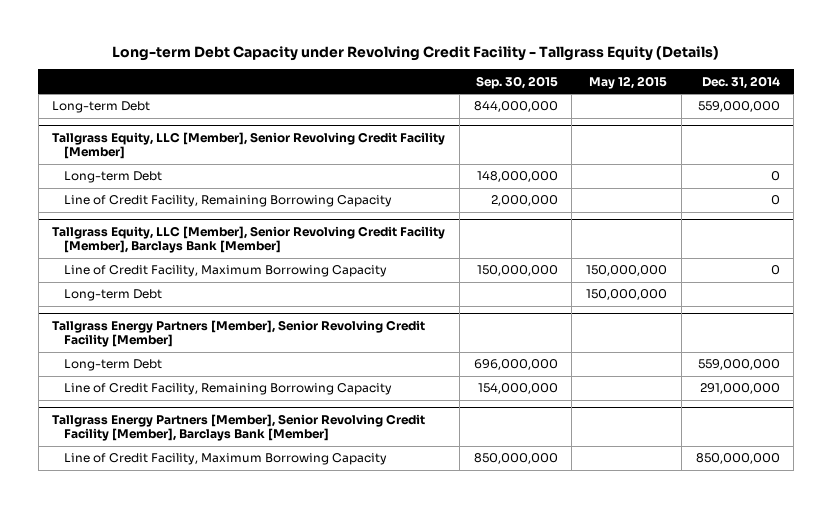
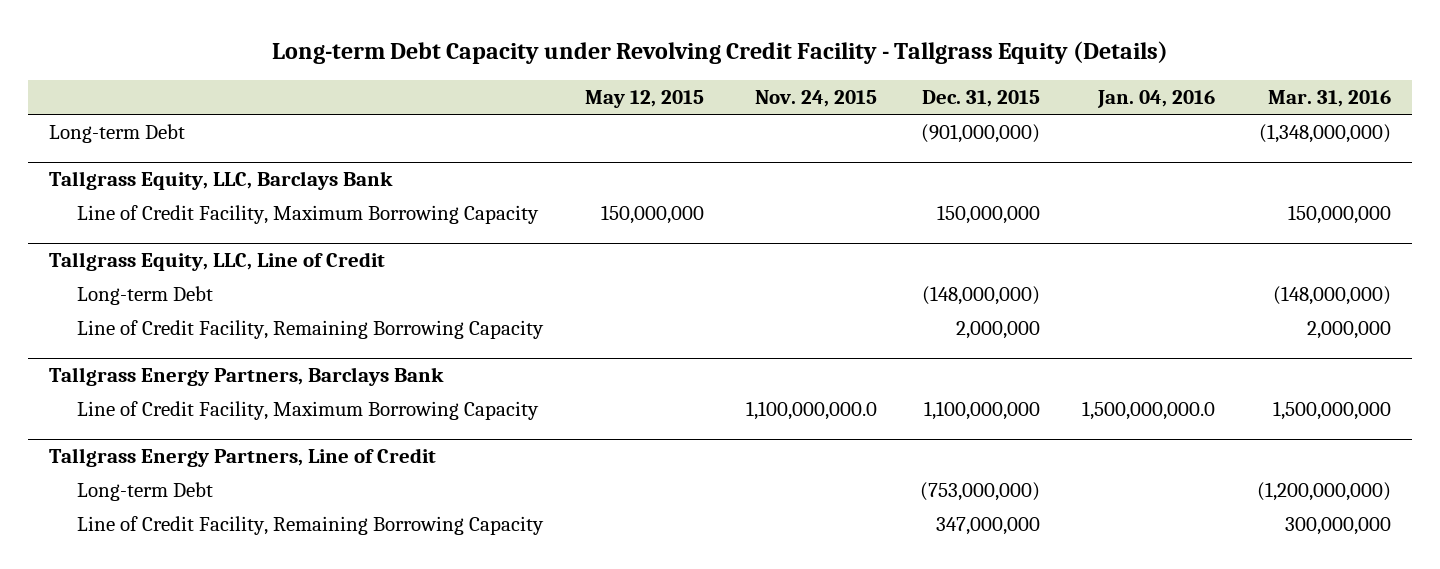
- | Sep. 30, 2015 | May 12, 2015 | Dec. 31, 2014
+ | May 12, 2015 | Nov. 24, 2015 | Dec. 31, 2015 | Jan. 04, 2016 | Mar. 31, 2016
- Tallgrass Equity, LLC [Member], Senior Revolving Credit Facility [Member]
- Long-term Debt | 148,000,000 | | 0
- Line of Credit Facility, Remaining Borrowing Capacity | 2,000,000 | | 0
- Tallgrass Equity, LLC [Member], Senior Revolving Credit Facility [Member], Barclays Bank [Member]
+ Tallgrass Equity, LLC, Barclays Bank
- Long-term Debt | | 150,000,000 |
- Tallgrass Energy Partners [Member], Senior Revolving Credit Facility [Member]
- Long-term Debt | 696,000,000 | | 559,000,000
- Line of Credit Facility, Remaining Borrowing Capacity | 154,000,000 | | 291,000,000
- Tallgrass Energy Partners [Member], Senior Revolving Credit Facility [Member], Barclays Bank [Member]
+ Tallgrass Equity, LLC, Line of Credit
+ Long-term Debt | | | (148,000,000) | | (148,000,000)
+ Line of Credit Facility, Remaining Borrowing Capacity | | | 2,000,000 | | 2,000,000
+ Tallgrass Energy Partners, Barclays Bank
+ Tallgrass Energy Partners, Line of Credit
+ Long-term Debt | | | (753,000,000) | | (1,200,000,000)
+ Line of Credit Facility, Remaining Borrowing Capacity | | | 347,000,000 | | 300,000,000

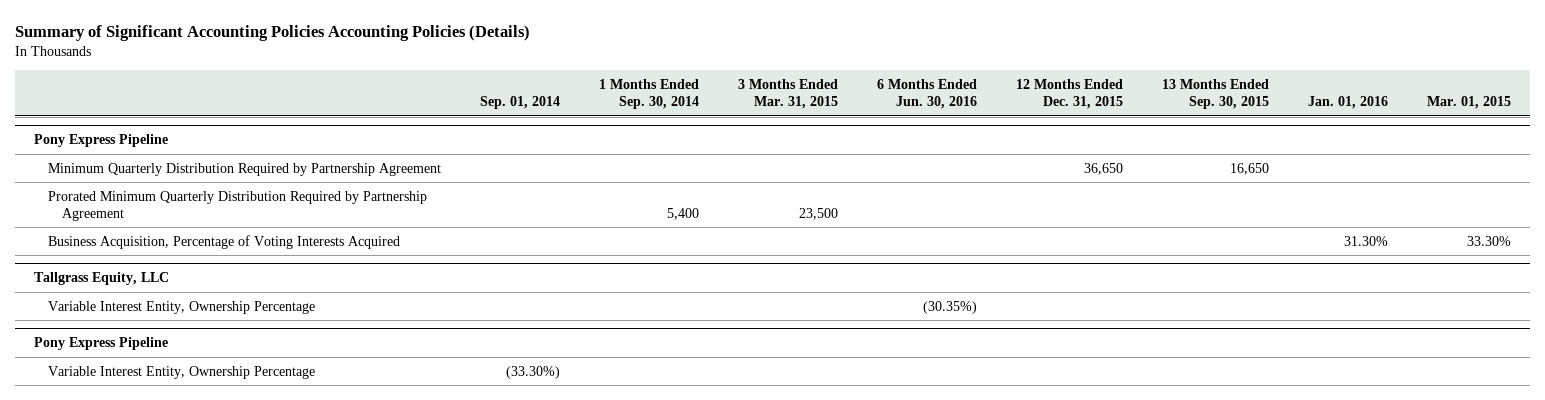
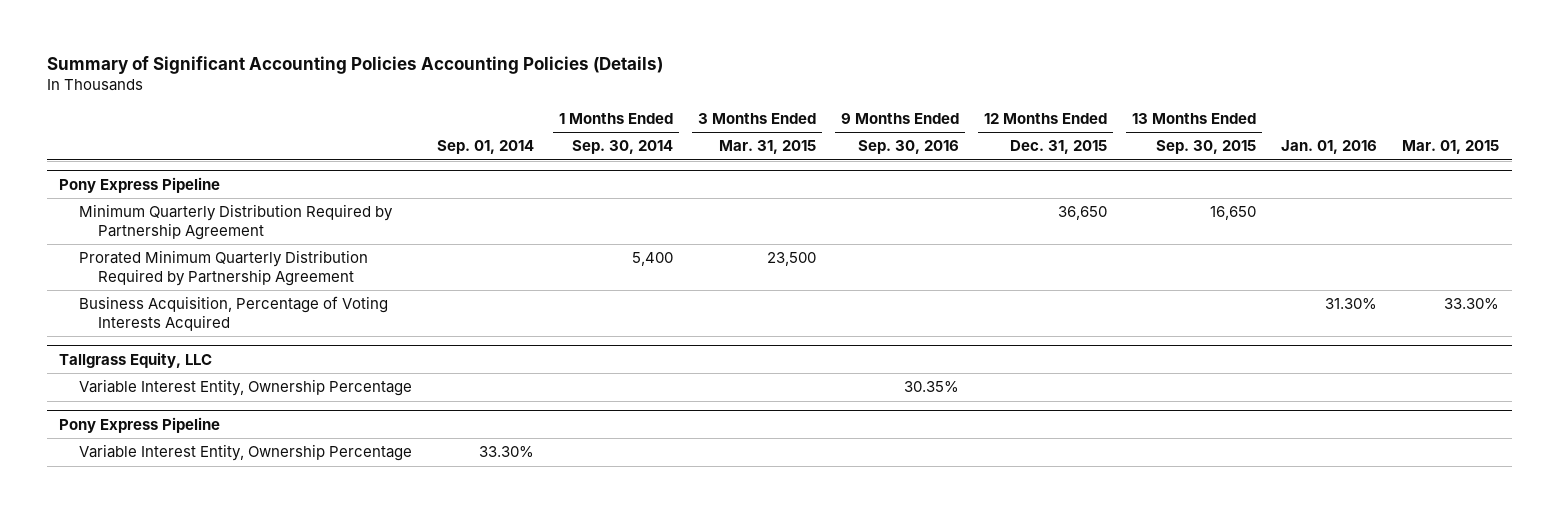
- | Sep. 01, 2014 | 1 Months Ended Sep. 30, 2014 | 3 Months Ended Mar. 31, 2015 | 6 Months Ended Jun. 30, 2016 | 12 Months Ended Dec. 31, 2015 | 13 Months Ended Sep. 30, 2015 | Jan. 01, 2016 | Mar. 01, 2015
+ | Sep. 01, 2014 | 1 Months Ended Sep. 30, 2014 | 3 Months Ended Mar. 31, 2015 | 9 Months Ended Sep. 30, 2016 | 12 Months Ended Dec. 31, 2015 | 13 Months Ended Sep. 30, 2015 | Jan. 01, 2016 | Mar. 01, 2015
@ Pony Express Pipeline
- Variable Interest Entity, Ownership Percentage | (33.30%) | | | | | | |
+ Variable Interest Entity, Ownership Percentage | 33.30% | | | | | | |

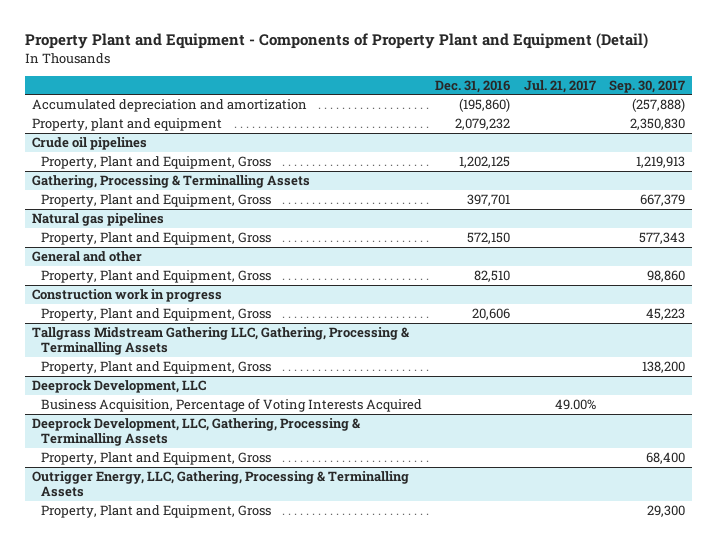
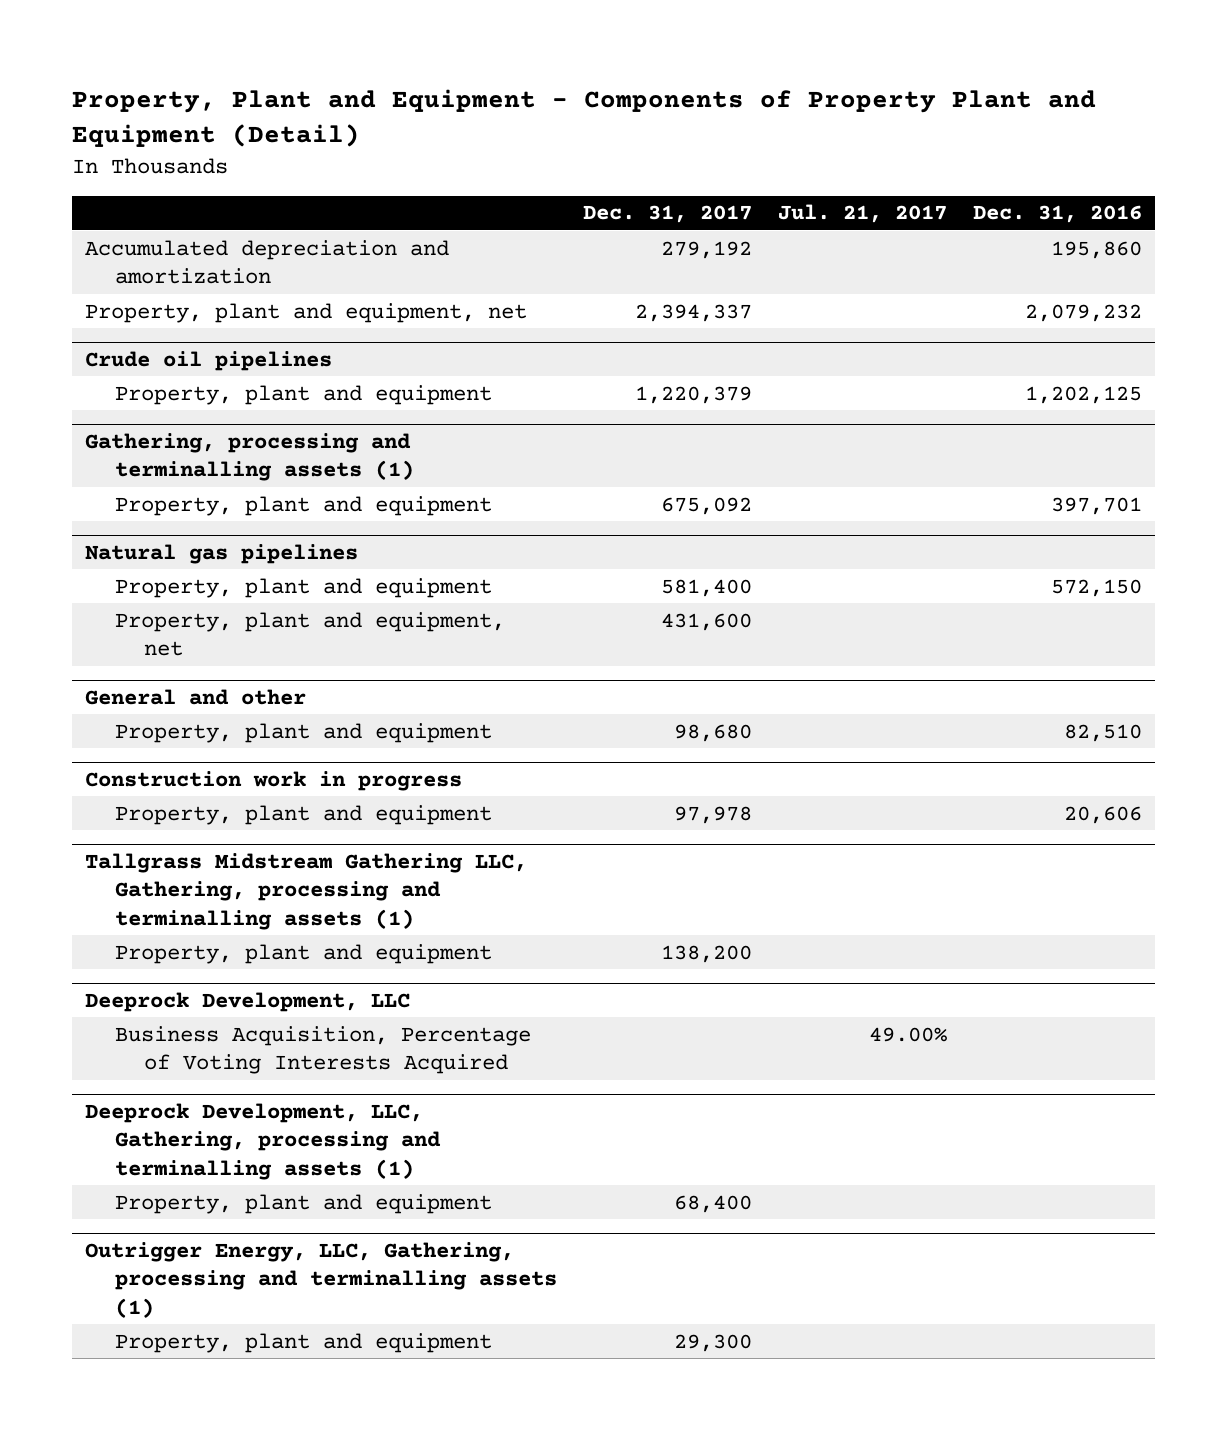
- Property Plant and Equipment - Components of Property Plant and Equipment (Detail)
+ Property, Plant and Equipment - Components of Property Plant and Equipment (Detail)
- | Dec. 31, 2016 | Jul. 21, 2017 | Sep. 30, 2017
+ | Dec. 31, 2017 | Jul. 21, 2017 | Dec. 31, 2016
- Accumulated depreciation and amortization | (195,860) | | (257,888)
- Property, plant and equipment | 2,079,232 | | 2,350,830
+ Accumulated depreciation and amortization | 279,192 | | 195,860
+ Property, plant and equipment, net | 2,394,337 | | 2,079,232
@ Crude oil pipelines
- Property, Plant and Equipment, Gross | 1,202,125 | | 1,219,913
- Gathering, Processing & Terminalling Assets
- Property, Plant and Equipment, Gross | 397,701 | | 667,379
@ Crude oil pipelines
+ Property, plant and equipment | 1,220,379 | | 1,202,125
+ Gathering, processing and terminalling assets (1)
+ Property, plant and equipment | 675,092 | | 397,701
@ Natural gas pipelines
- Property, Plant and Equipment, Gross | 572,150 | | 577,343
+ Property, plant and equipment | 581,400 | | 572,150
+ Property, plant and equipment, net | 431,600 | |
@ General and other
- Property, Plant and Equipment, Gross | 82,510 | | 98,860
+ Property, plant and equipment | 98,680 | | 82,510
@ Construction work in progress
- Property, Plant and Equipment, Gross | 20,606 | | 45,223
- Tallgrass Midstream Gathering LLC, Gathering, Processing & Terminalling Assets
- Property, Plant and Equipment, Gross | | | 138,200
@ Construction work in progress
+ Property, plant and equipment | 97,978 | | 20,606
+ Tallgrass Midstream Gathering LLC, Gathering, processing and terminalling assets (1)
+ Property, plant and equipment | 138,200 | |
- Deeprock Development, LLC, Gathering, Processing & Terminalling Assets
- Property, Plant and Equipment, Gross | | | 68,400
- Outrigger Energy, LLC, Gathering, Processing & Terminalling Assets
- Property, Plant and Equipment, Gross | | | 29,300
+ Deeprock Development, LLC, Gathering, processing and terminalling assets (1)
+ Property, plant and equipment | 68,400 | |
+ Outrigger Energy, LLC, Gathering, processing and terminalling assets (1)
+ Property, plant and equipment | 29,300 | |

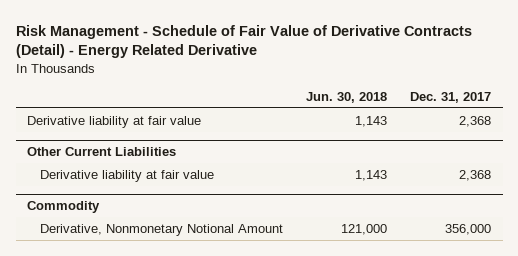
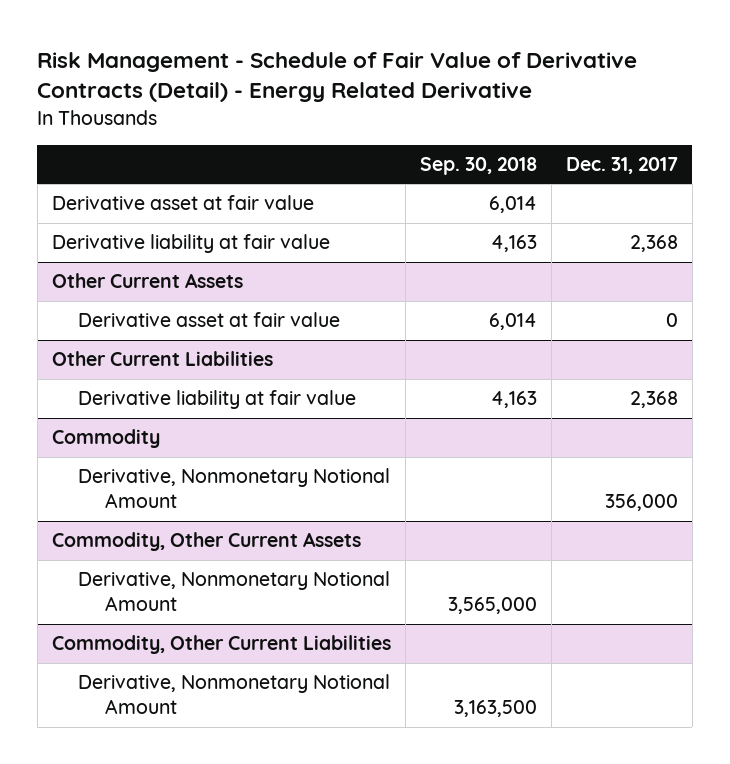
- | Jun. 30, 2018 | Dec. 31, 2017
+ | Sep. 30, 2018 | Dec. 31, 2017
+ Derivative asset at fair value | 6,014 |
+ Other Current Assets
+ Derivative asset at fair value | 6,014 | 0
+ Commodity, Other Current Assets
+ Derivative, Nonmonetary Notional Amount | 3,565,000 |
+ Commodity, Other Current Liabilities
+ Derivative, Nonmonetary Notional Amount | 3,163,500 |

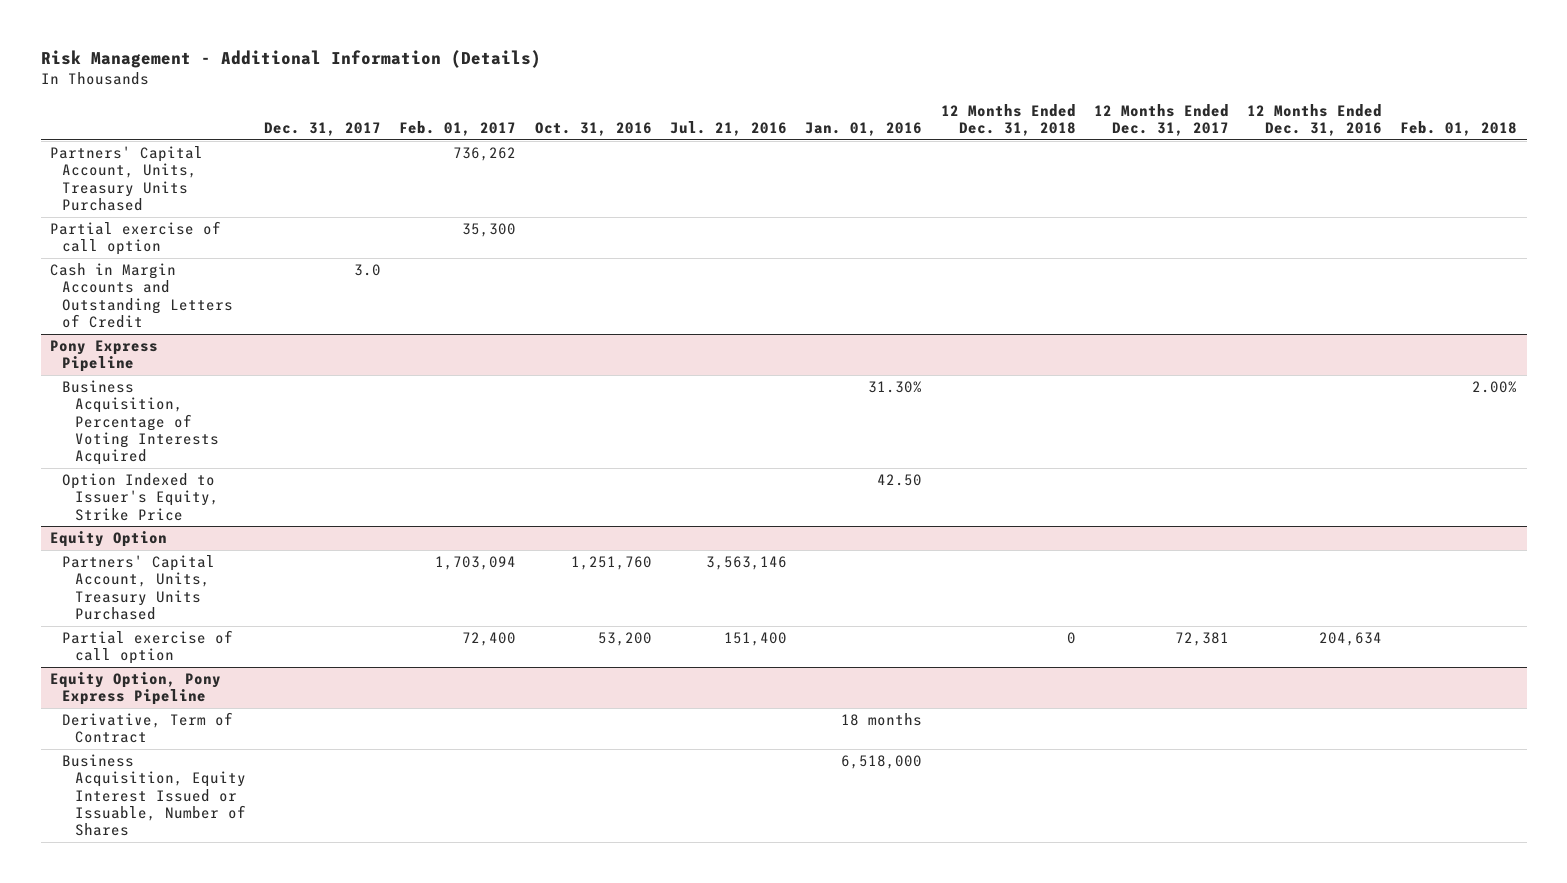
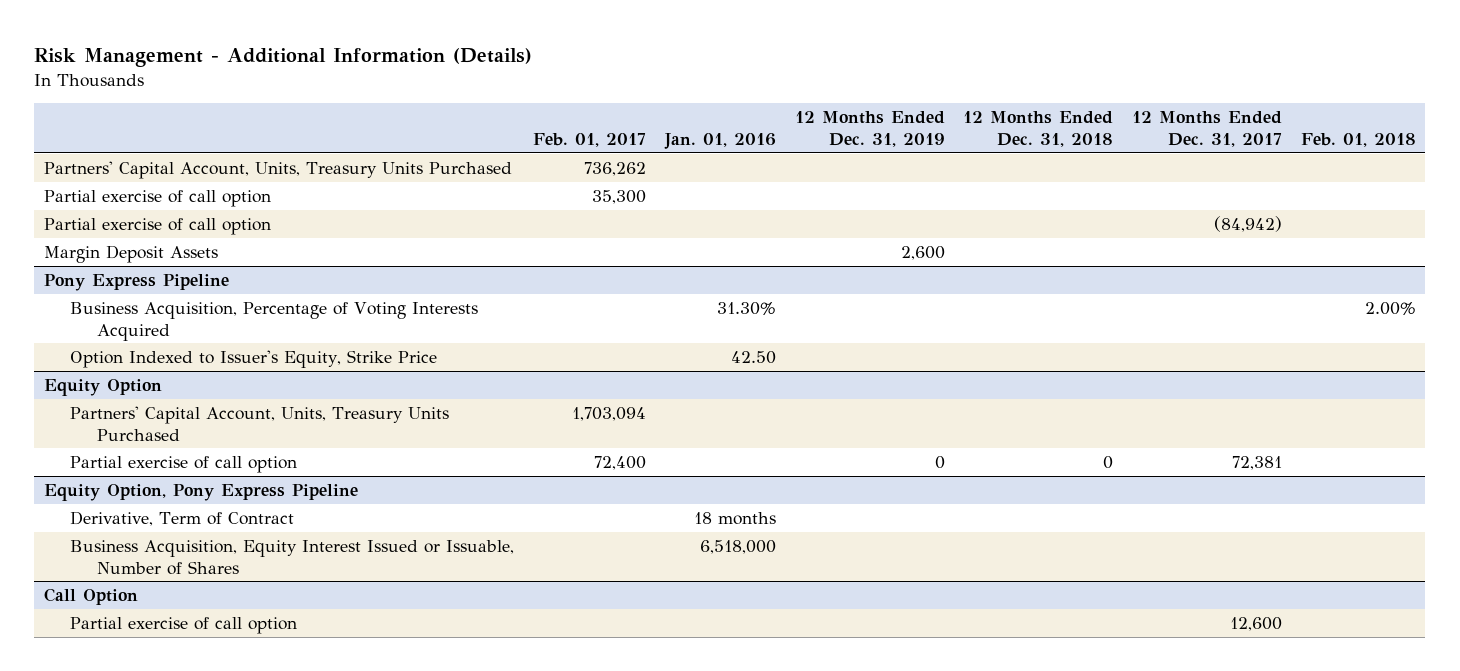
- | Dec. 31, 2017 | Feb. 01, 2017 | Oct. 31, 2016 | Jul. 21, 2016 | Jan. 01, 2016 | 12 Months Ended Dec. 31, 2018 | 12 Months Ended Dec. 31, 2017 | 12 Months Ended Dec. 31, 2016 | Feb. 01, 2018
+ | Feb. 01, 2017 | Jan. 01, 2016 | 12 Months Ended Dec. 31, 2019 | 12 Months Ended Dec. 31, 2018 | 12 Months Ended Dec. 31, 2017 | Feb. 01, 2018
- Cash in Margin Accounts and Outstanding Letters of Credit | 3.0 | | | | | | | |
+ Partial exercise of call option | | | | | (84,942) |
+ Margin Deposit Assets | | | 2,600 | | |
+ Call Option
+ Partial exercise of call option | | | | | 12,600 |

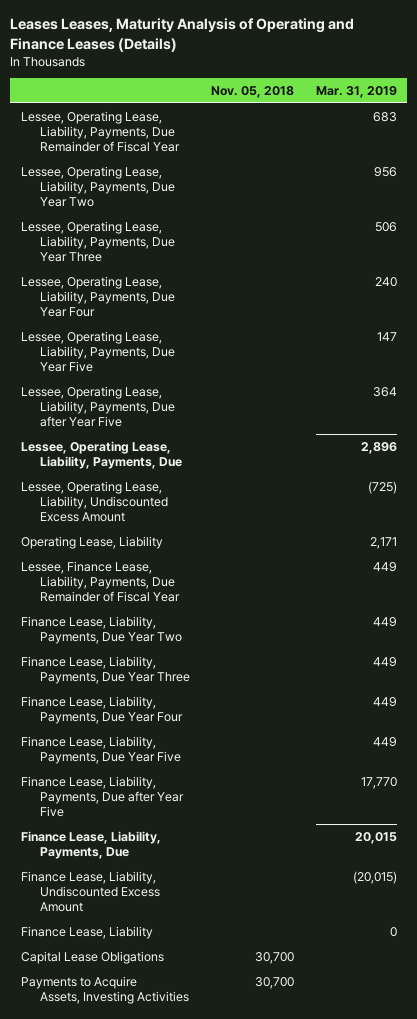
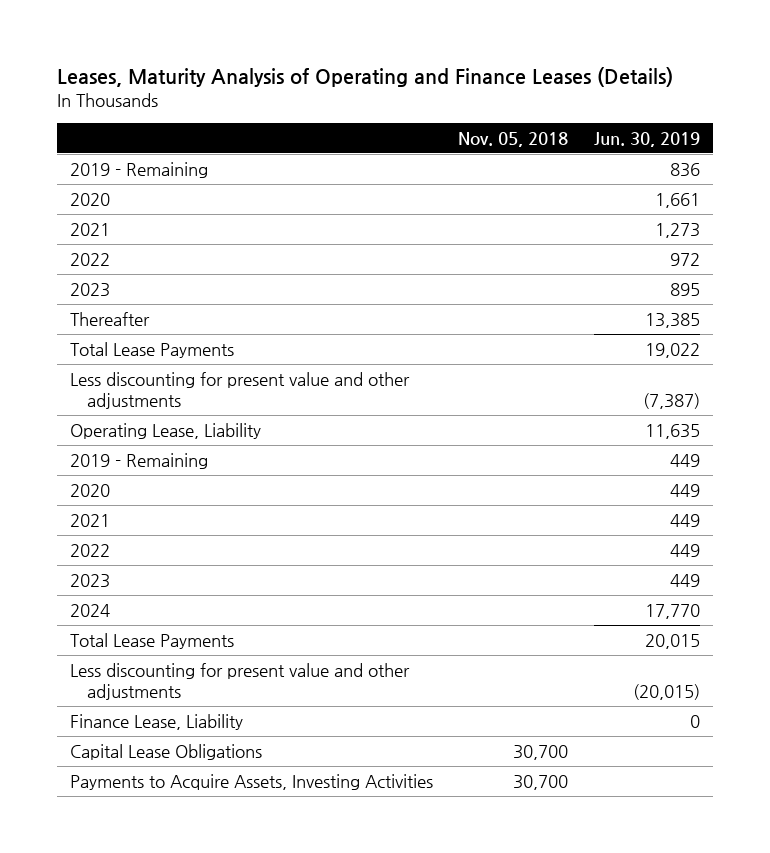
- Leases Leases, Maturity Analysis of Operating and Finance Leases (Details)
+ Leases, Maturity Analysis of Operating and Finance Leases (Details)
- | Nov. 05, 2018 | Mar. 31, 2019
+ | Nov. 05, 2018 | Jun. 30, 2019
- Lessee, Operating Lease, Liability, Payments, Due Remainder of Fiscal Year | | 683
- Lessee, Operating Lease, Liability, Payments, Due Year Two | | 956
- Lessee, Operating Lease, Liability, Payments, Due Year Three | | 506
- Lessee, Operating Lease, Liability, Payments, Due Year Four | | 240
- Lessee, Operating Lease, Liability, Payments, Due Year Five | | 147
- Lessee, Operating Lease, Liability, Payments, Due after Year Five | | 364
- Lessee, Operating Lease, Liability, Payments, Due | | 2,896
- Lessee, Operating Lease, Liability, Undiscounted Excess Amount | | (725)
+ 2019 - Remaining | | 836
+ 2020 | | 1,661
+ 2021 | | 1,273
+ 2022 | | 972
+ 2023 | | 895
+ Thereafter | | 13,385
+ Total Lease Payments | | 19,022
+ Less discounting for present value and other adjustments | | (7,387)
- Lessee, Finance Lease, Liability, Payments, Due Remainder of Fiscal Year | | 449
- Finance Lease, Liability, Payments, Due Year Two | | 449
- Finance Lease, Liability, Payments, Due Year Three | | 449
- Finance Lease, Liability, Payments, Due Year Four | | 449
- Finance Lease, Liability, Payments, Due Year Five | | 449
- Finance Lease, Liability, Payments, Due after Year Five | | 17,770
- Finance Lease, Liability, Payments, Due | | 20,015
- Finance Lease, Liability, Undiscounted Excess Amount | | (20,015)
+ 2019 - Remaining | | 449
+ 2020 | | 449
+ 2021 | | 449
+ 2022 | | 449
+ 2023 | | 449
+ 2024 | | 17,770
+ Total Lease Payments | | 20,015
+ Less discounting for present value and other adjustments | | (20,015)

